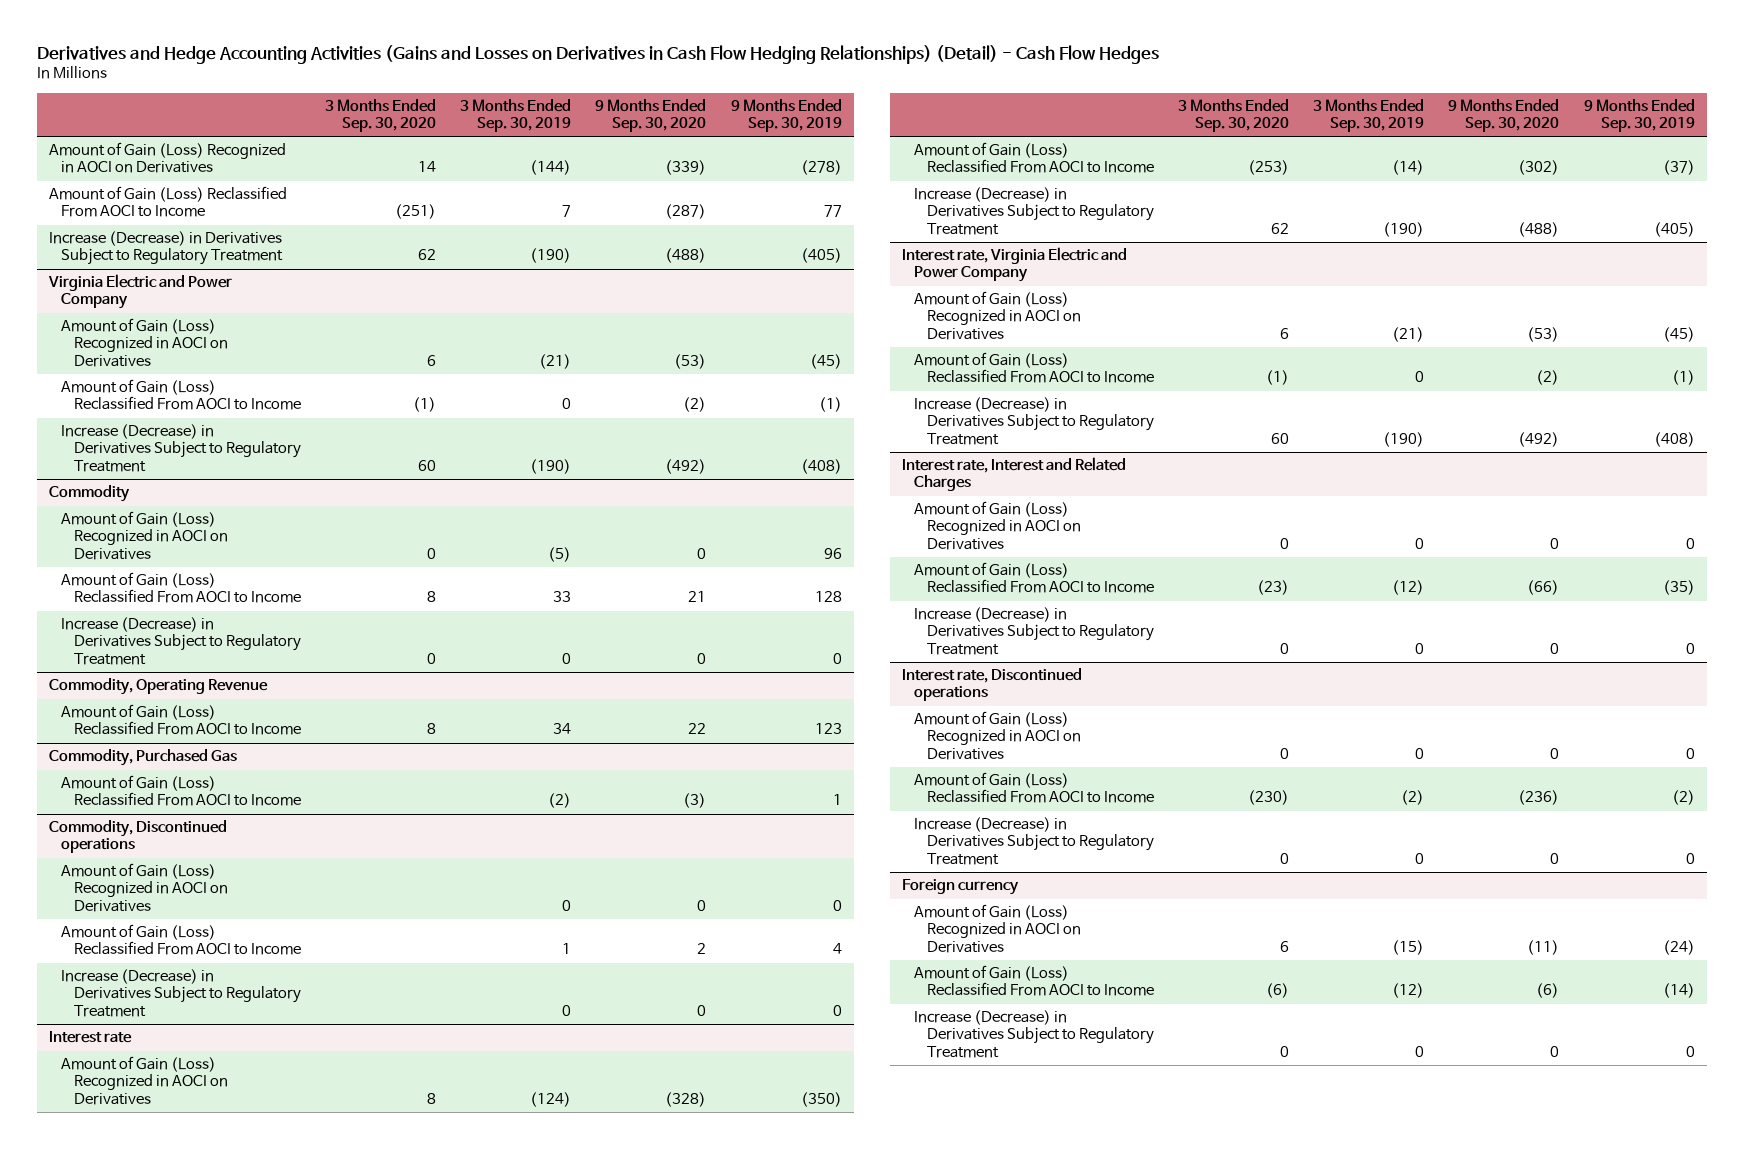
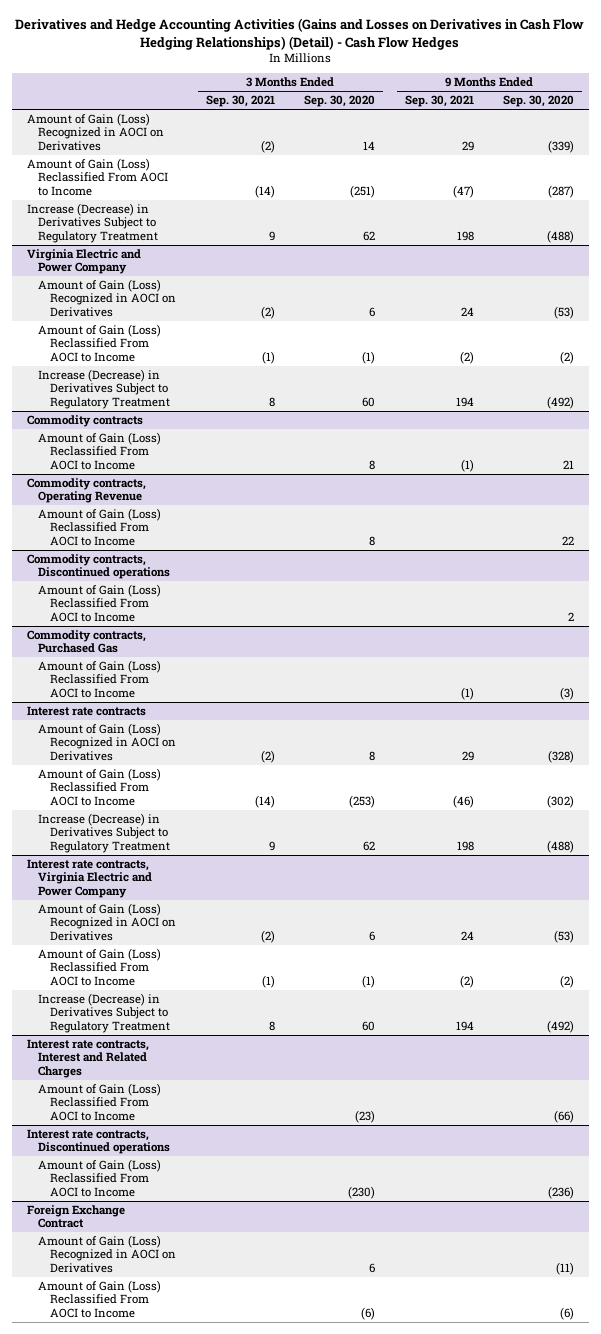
- | 3 Months Ended Sep. 30, 2020 | 3 Months Ended Sep. 30, 2019 | 9 Months Ended Sep. 30, 2020 | 9 Months Ended Sep. 30, 2019
+ | 3 Months Ended Sep. 30, 2021 | 3 Months Ended Sep. 30, 2020 | 9 Months Ended Sep. 30, 2021 | 9 Months Ended Sep. 30, 2020
- Commodity
- Amount of Gain (Loss) Recognized in AOCI on Derivatives | 0 | (5) | 0 | 96
+ Commodity contracts
- Increase (Decrease) in Derivatives Subject to Regulatory Treatment | 0 | 0 | 0 | 0
- Commodity, Operating Revenue
+ Commodity contracts, Operating Revenue
- Commodity, Purchased Gas
- Amount of Gain (Loss) Reclassified From AOCI to Income | | (2) | (3) | 1
- Commodity, Discontinued operations
- Amount of Gain (Loss) Recognized in AOCI on Derivatives | | 0 | 0 | 0
+ Commodity contracts, Discontinued operations
- Increase (Decrease) in Derivatives Subject to Regulatory Treatment | | 0 | 0 | 0
- Interest rate
+ Commodity contracts, Purchased Gas
+ Amount of Gain (Loss) Reclassified From AOCI to Income | | | (1) | (3)
+ Interest rate contracts
- Interest rate, Virginia Electric and Power Company
+ Interest rate contracts, Virginia Electric and Power Company
- Interest rate, Interest and Related Charges
- Amount of Gain (Loss) Recognized in AOCI on Derivatives | 0 | 0 | 0 | 0
+ Interest rate contracts, Interest and Related Charges
- Increase (Decrease) in Derivatives Subject to Regulatory Treatment | 0 | 0 | 0 | 0
- Interest rate, Discontinued operations
- Amount of Gain (Loss) Recognized in AOCI on Derivatives | 0 | 0 | 0 | 0
+ Interest rate contracts, Discontinued operations
- Increase (Decrease) in Derivatives Subject to Regulatory Treatment | 0 | 0 | 0 | 0
- Foreign currency
+ Foreign Exchange Contract
- Increase (Decrease) in Derivatives Subject to Regulatory Treatment | 0 | 0 | 0 | 0

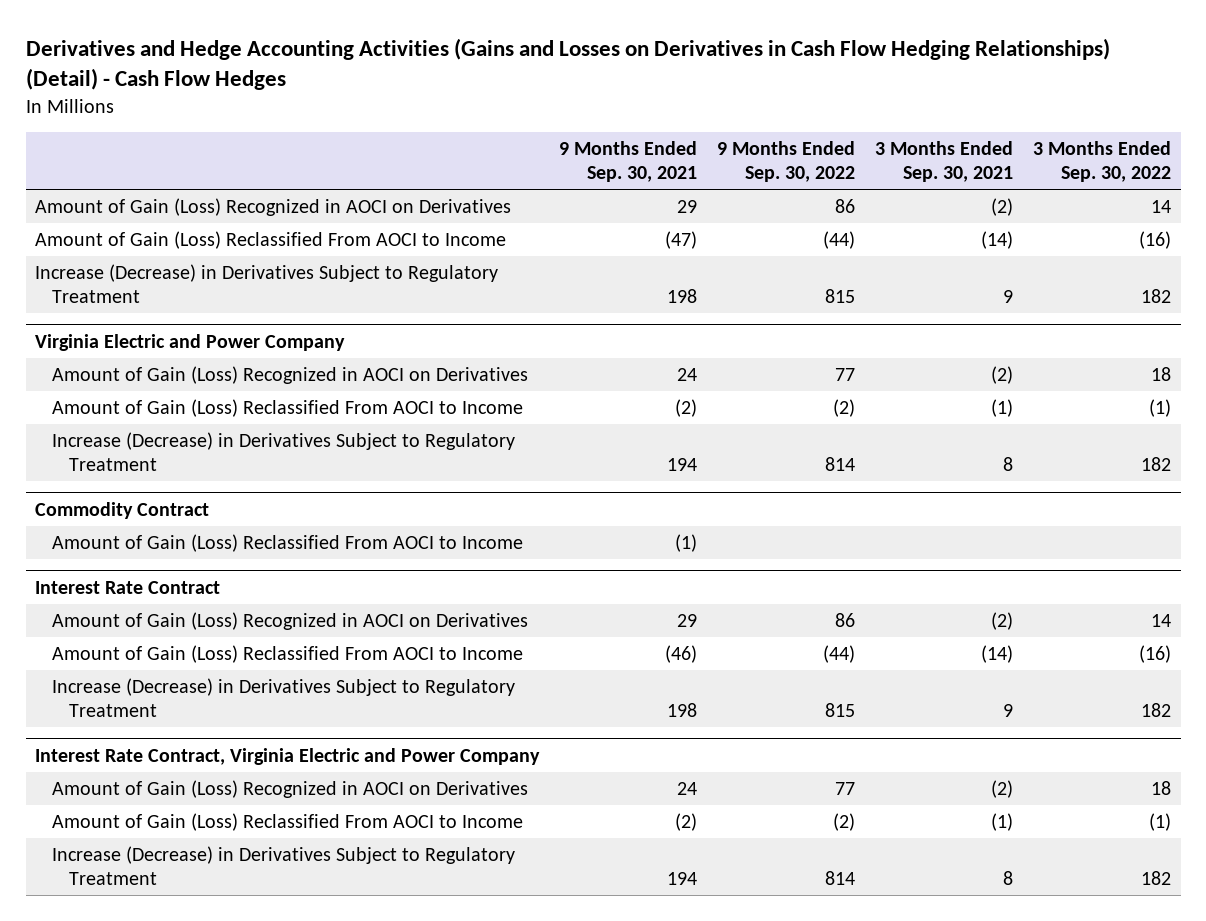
- | 3 Months Ended Sep. 30, 2021 | 3 Months Ended Sep. 30, 2020 | 9 Months Ended Sep. 30, 2021 | 9 Months Ended Sep. 30, 2020
+ | 9 Months Ended Sep. 30, 2021 | 9 Months Ended Sep. 30, 2022 | 3 Months Ended Sep. 30, 2021 | 3 Months Ended Sep. 30, 2022
- Commodity contracts
- Amount of Gain (Loss) Reclassified From AOCI to Income | | 8 | (1) | 21
- Commodity contracts, Operating Revenue
- Amount of Gain (Loss) Reclassified From AOCI to Income | | 8 | | 22
- Commodity contracts, Discontinued operations
- Amount of Gain (Loss) Reclassified From AOCI to Income | | | | 2
- Commodity contracts, Purchased Gas
+ Commodity Contract
- Interest rate contracts
+ Interest Rate Contract
- Interest rate contracts, Virginia Electric and Power Company
+ Interest Rate Contract, Virginia Electric and Power Company
- Interest rate contracts, Interest and Related Charges
- Amount of Gain (Loss) Reclassified From AOCI to Income | | (23) | | (66)
- Interest rate contracts, Discontinued operations
- Amount of Gain (Loss) Reclassified From AOCI to Income | | (230) | | (236)
- Foreign Exchange Contract
- Amount of Gain (Loss) Recognized in AOCI on Derivatives | | 6 | | (11)
- Amount of Gain (Loss) Reclassified From AOCI to Income | | (6) | | (6)

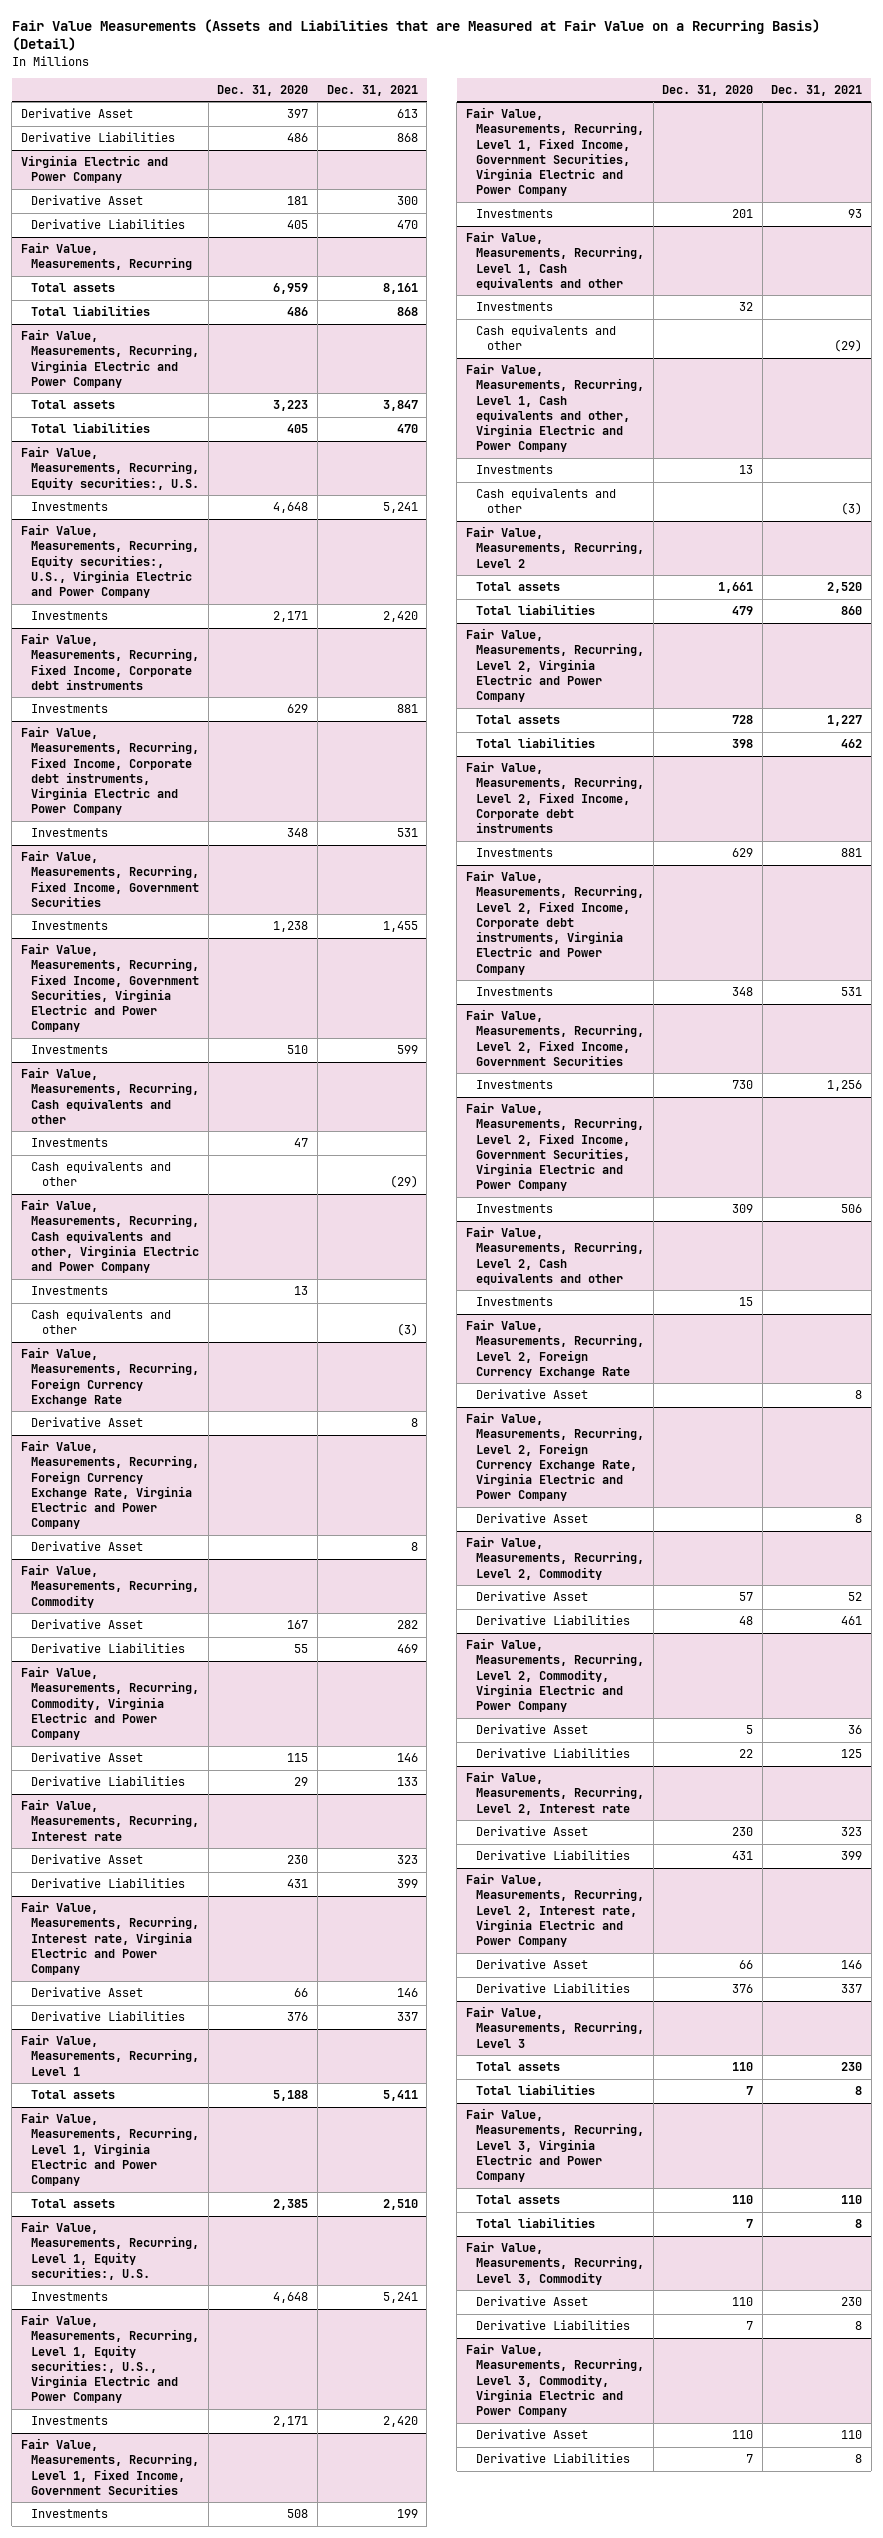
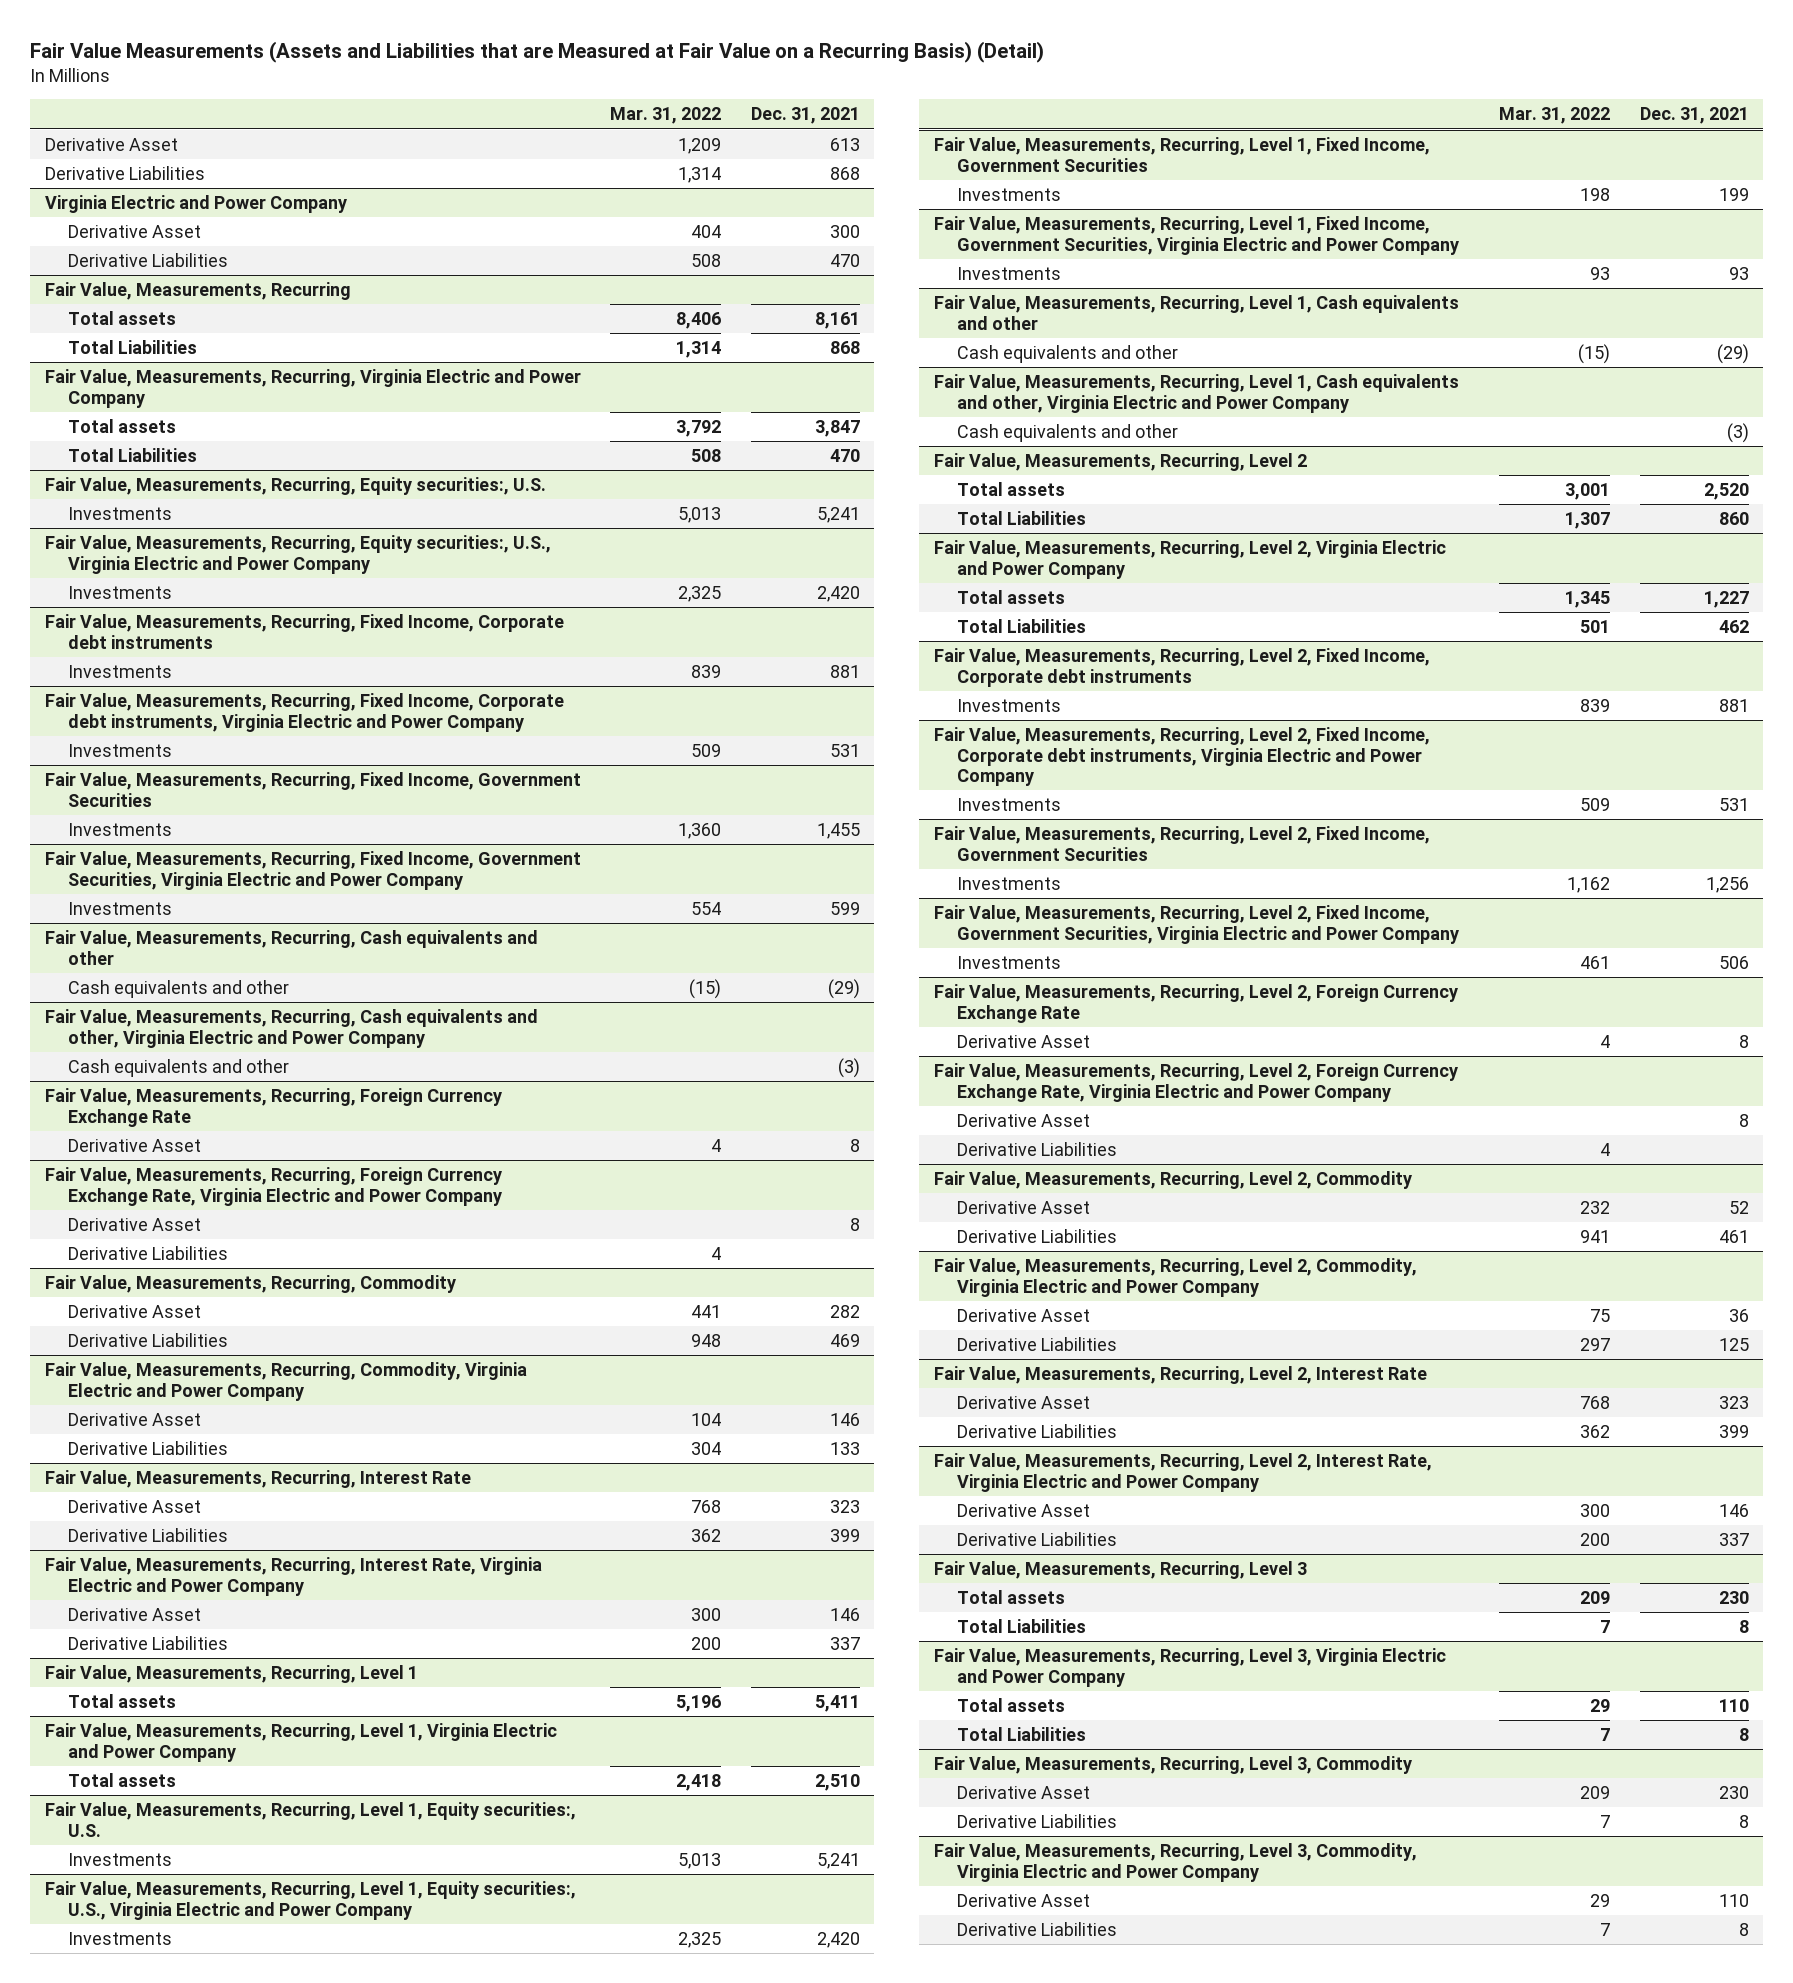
- | Dec. 31, 2020 | Dec. 31, 2021
+ | Mar. 31, 2022 | Dec. 31, 2021
@ Fair Value, Measurements, Recurring
- Total liabilities | 486 | 868
+ Total Liabilities | 1,314 | 868
@ Fair Value, Measurements, Recurring, Virginia Electric and Power Company
- Total liabilities | 405 | 470
+ Total Liabilities | 508 | 470
@ Fair Value, Measurements, Recurring, Cash equivalents and other
- Investments | 47 |
@ Fair Value, Measurements, Recurring, Cash equivalents and other, Virginia Electric and Power Company
- Investments | 13 |
@ Fair Value, Measurements, Recurring, Foreign Currency Exchange Rate, Virginia Electric and Power Company
+ Derivative Liabilities | 4 |
- Fair Value, Measurements, Recurring, Interest rate
+ Fair Value, Measurements, Recurring, Interest Rate
- Fair Value, Measurements, Recurring, Interest rate, Virginia Electric and Power Company
+ Fair Value, Measurements, Recurring, Interest Rate, Virginia Electric and Power Company
@ Fair Value, Measurements, Recurring, Level 1, Cash equivalents and other
- Investments | 32 |
@ Fair Value, Measurements, Recurring, Level 1, Cash equivalents and other, Virginia Electric and Power Company
- Investments | 13 |
@ Fair Value, Measurements, Recurring, Level 2
- Total liabilities | 479 | 860
+ Total Liabilities | 1,307 | 860
@ Fair Value, Measurements, Recurring, Level 2, Virginia Electric and Power Company
- Total liabilities | 398 | 462
+ Total Liabilities | 501 | 462
- Fair Value, Measurements, Recurring, Level 2, Cash equivalents and other
- Investments | 15 |
@ Fair Value, Measurements, Recurring, Level 2, Foreign Currency Exchange Rate, Virginia Electric and Power Company
+ Derivative Liabilities | 4 |
- Fair Value, Measurements, Recurring, Level 2, Interest rate
+ Fair Value, Measurements, Recurring, Level 2, Interest Rate
- Fair Value, Measurements, Recurring, Level 2, Interest rate, Virginia Electric and Power Company
+ Fair Value, Measurements, Recurring, Level 2, Interest Rate, Virginia Electric and Power Company
@ Fair Value, Measurements, Recurring, Level 3
- Total liabilities | 7 | 8
+ Total Liabilities | 7 | 8
@ Fair Value, Measurements, Recurring, Level 3, Virginia Electric and Power Company
- Total liabilities | 7 | 8
+ Total Liabilities | 7 | 8

